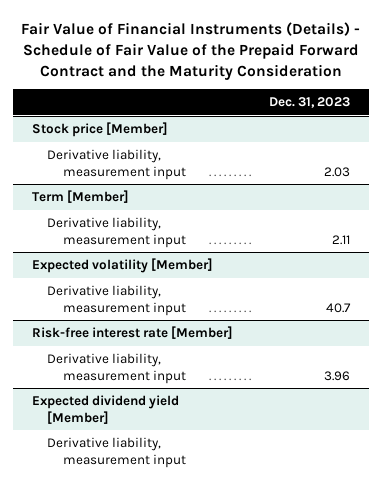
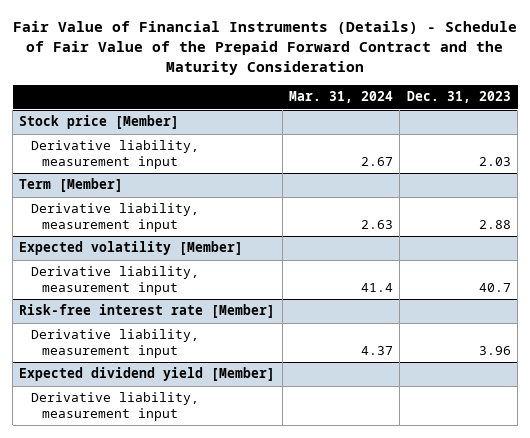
- | Dec. 31, 2023
+ | Mar. 31, 2024 | Dec. 31, 2023
@ Term [Member]
- Derivative liability, measurement input | 2.11
+ Derivative liability, measurement input | 2.63 | 2.88

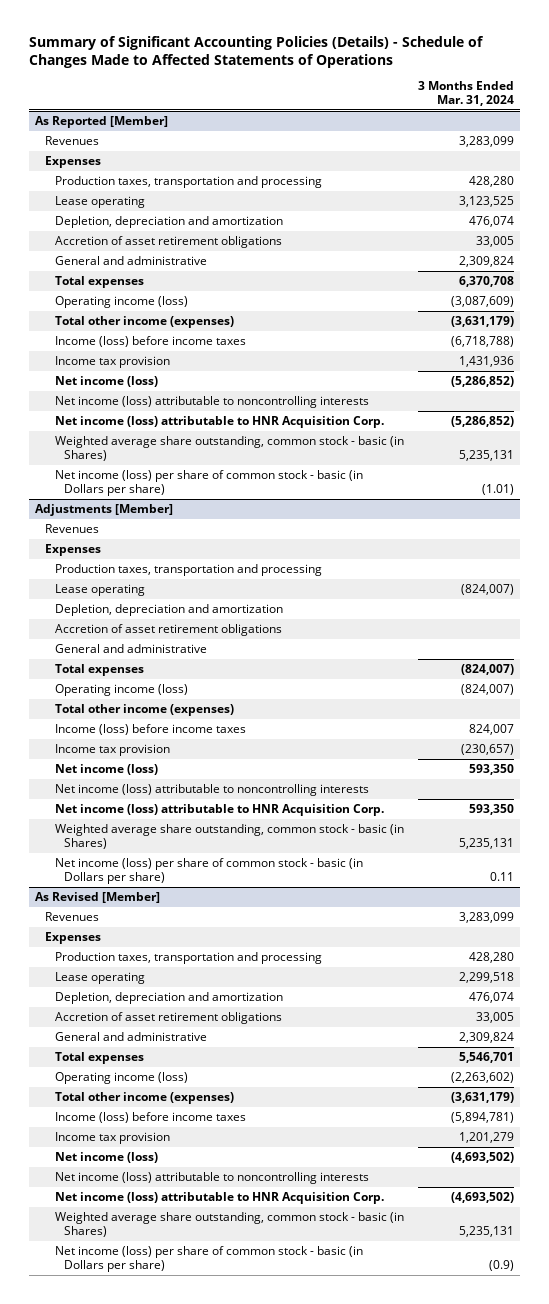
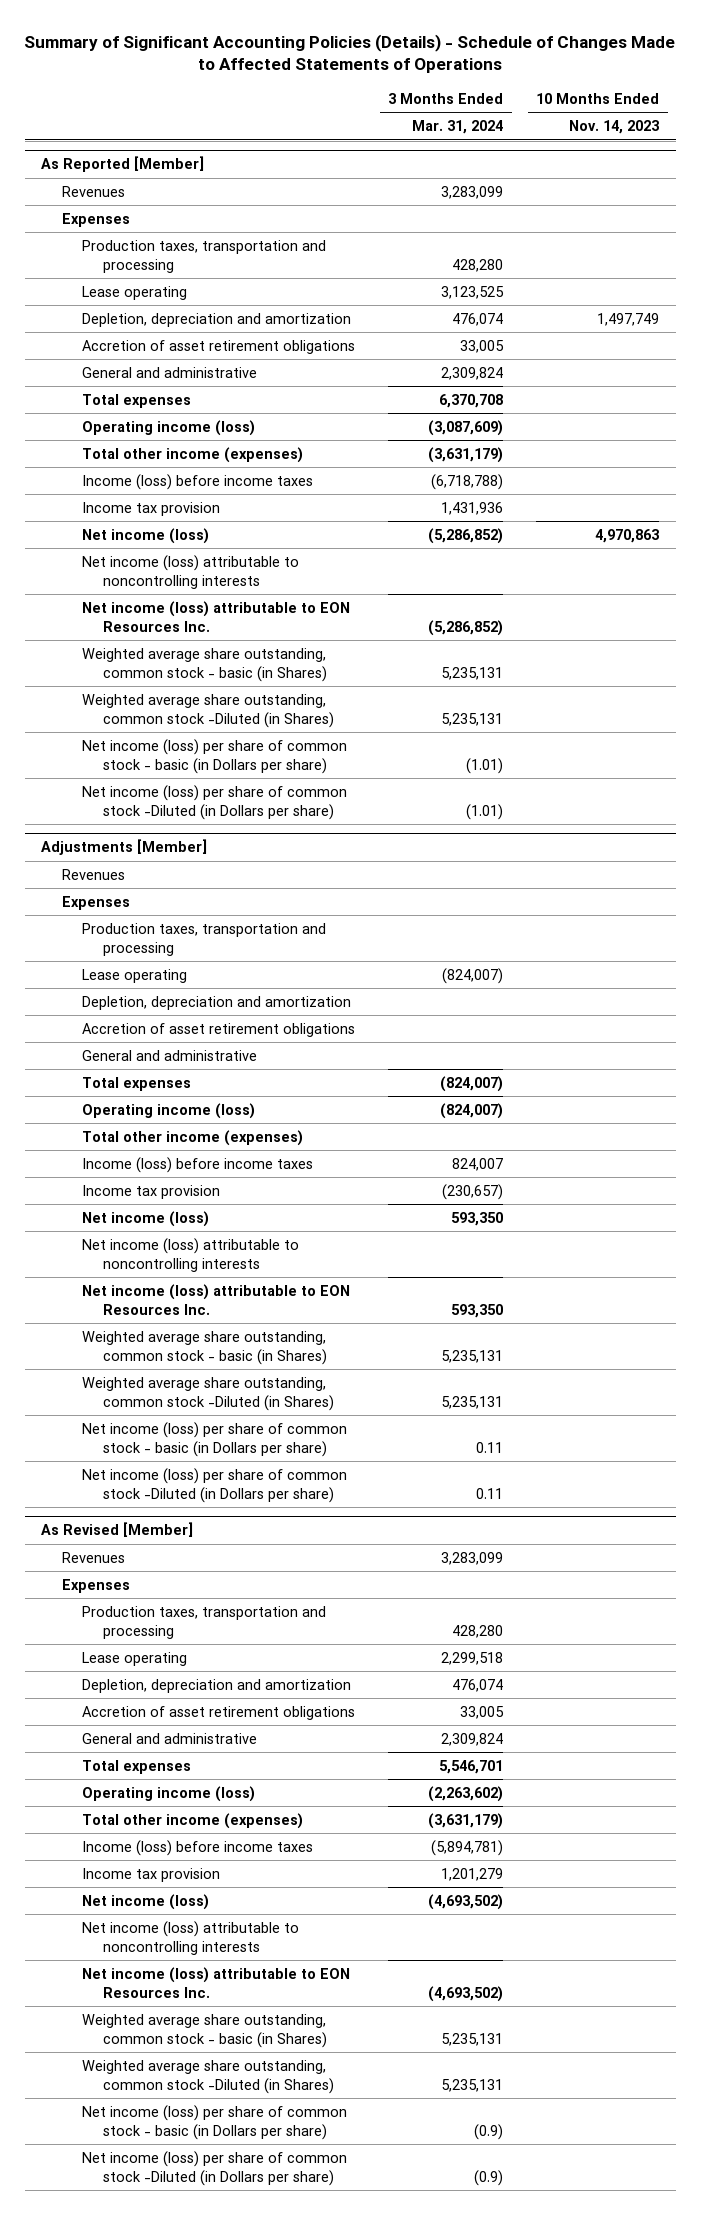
- | 3 Months Ended Mar. 31, 2024
+ | 3 Months Ended Mar. 31, 2024 | 10 Months Ended Nov. 14, 2023
@ As Reported [Member]
- Net income (loss) attributable to HNR Acquisition Corp. | (5,286,852)
+ Net income (loss) attributable to EON Resources Inc. | (5,286,852) |
+ Weighted average share outstanding, common stock -Diluted (in Shares) | 5,235,131 |
+ Net income (loss) per share of common stock -Diluted (in Dollars per share) | (1.01) |
@ Adjustments [Member]
- Net income (loss) attributable to HNR Acquisition Corp. | 593,350
+ Net income (loss) attributable to EON Resources Inc. | 593,350 |
+ Weighted average share outstanding, common stock -Diluted (in Shares) | 5,235,131 |
+ Net income (loss) per share of common stock -Diluted (in Dollars per share) | 0.11 |
@ As Revised [Member]
- Net income (loss) attributable to HNR Acquisition Corp. | (4,693,502)
+ Net income (loss) attributable to EON Resources Inc. | (4,693,502) |
+ Weighted average share outstanding, common stock -Diluted (in Shares) | 5,235,131 |
+ Net income (loss) per share of common stock -Diluted (in Dollars per share) | (0.9) |

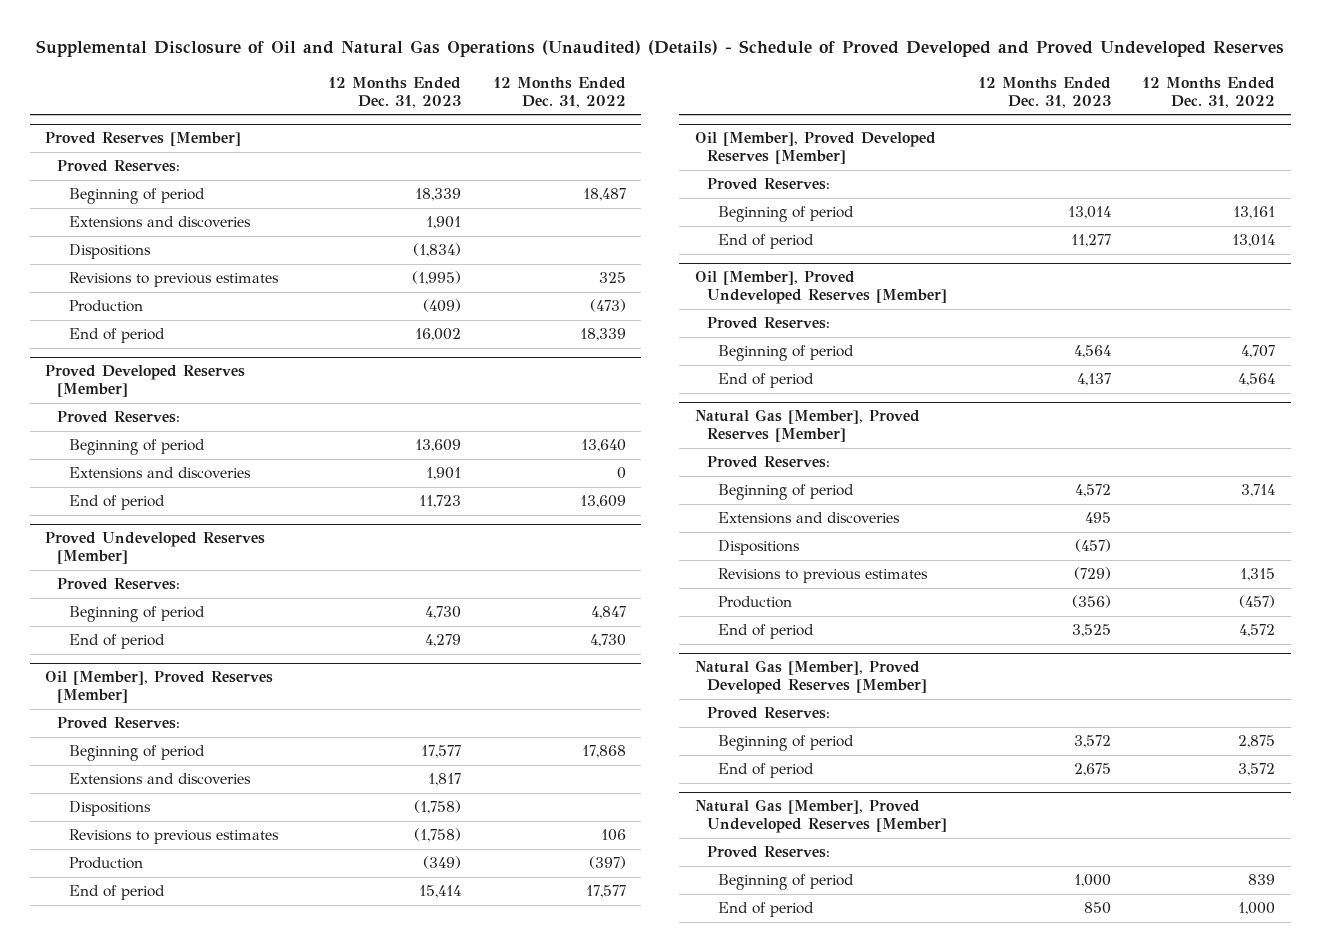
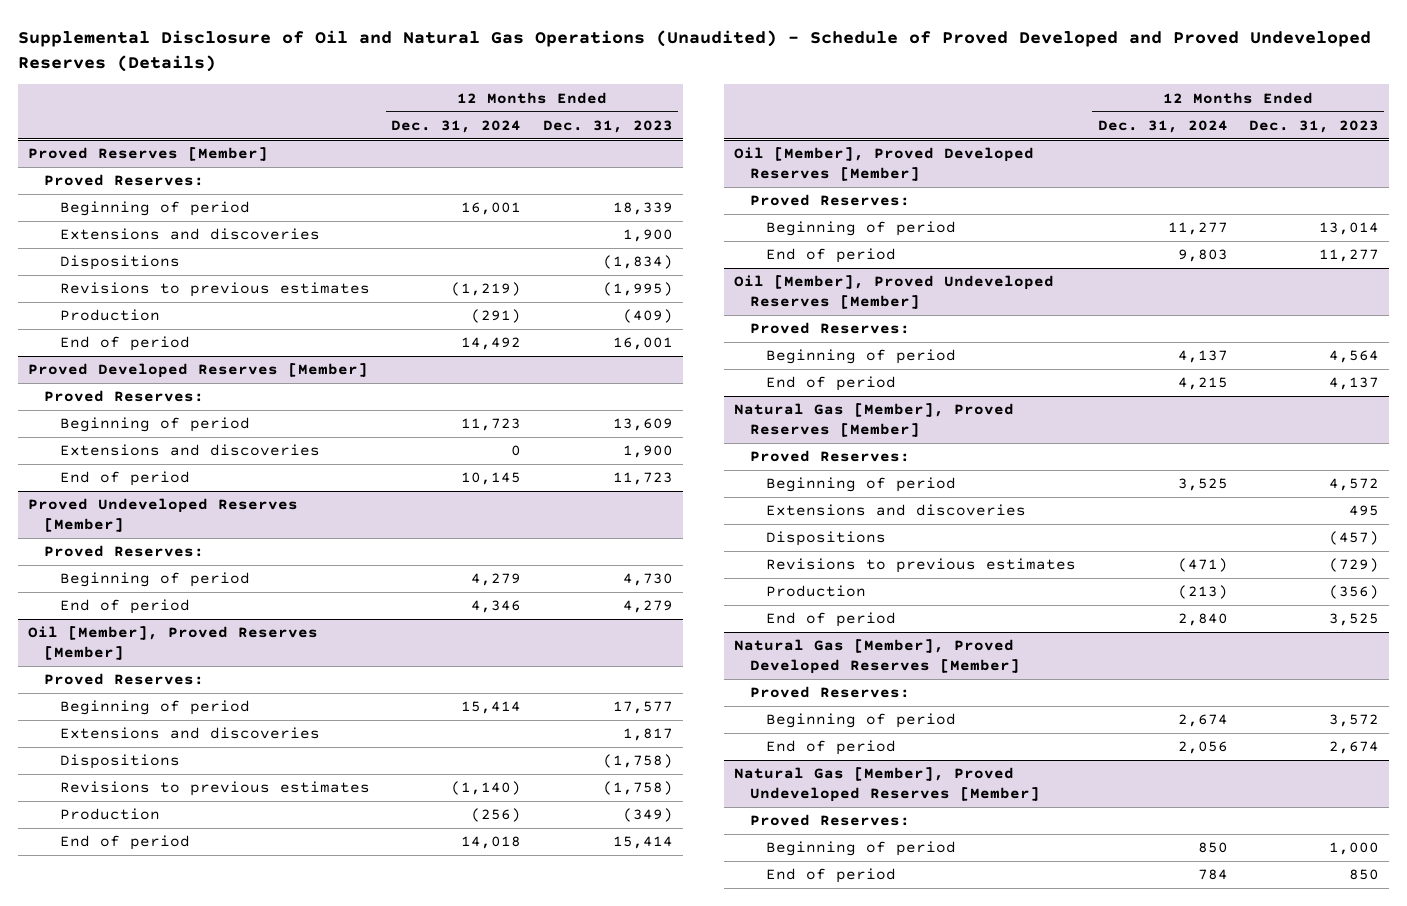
- Supplemental Disclosure of Oil and Natural Gas Operations (Unaudited) (Details) - Schedule of Proved Developed and Proved Undeveloped Reserves
+ Supplemental Disclosure of Oil and Natural Gas Operations (Unaudited) - Schedule of Proved Developed and Proved Undeveloped Reserves (Details)
- | 12 Months Ended Dec. 31, 2023 | 12 Months Ended Dec. 31, 2022
+ | 12 Months Ended Dec. 31, 2024 | 12 Months Ended Dec. 31, 2023
@ Proved Reserves [Member]
- Extensions and discoveries | 1,901 |
+ Extensions and discoveries | | 1,900
- End of period | 16,002 | 18,339
+ End of period | 14,492 | 16,001
@ Proved Developed Reserves [Member]
- Extensions and discoveries | 1,901 | 0
+ Extensions and discoveries | 0 | 1,900
@ Natural Gas [Member], Proved Developed Reserves [Member]
- End of period | 2,675 | 3,572
+ End of period | 2,056 | 2,674

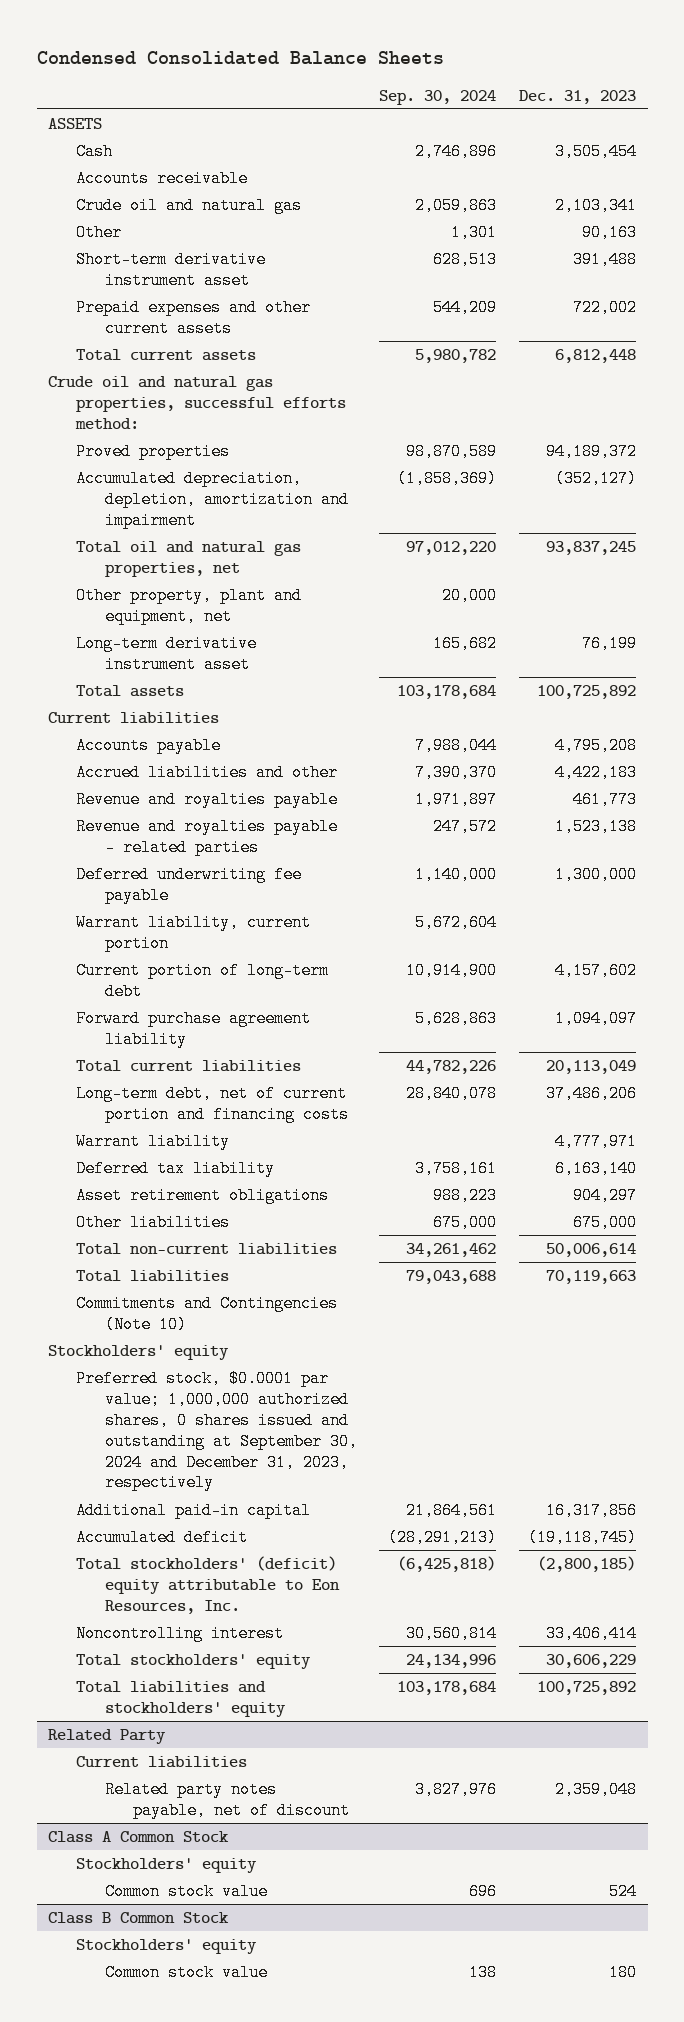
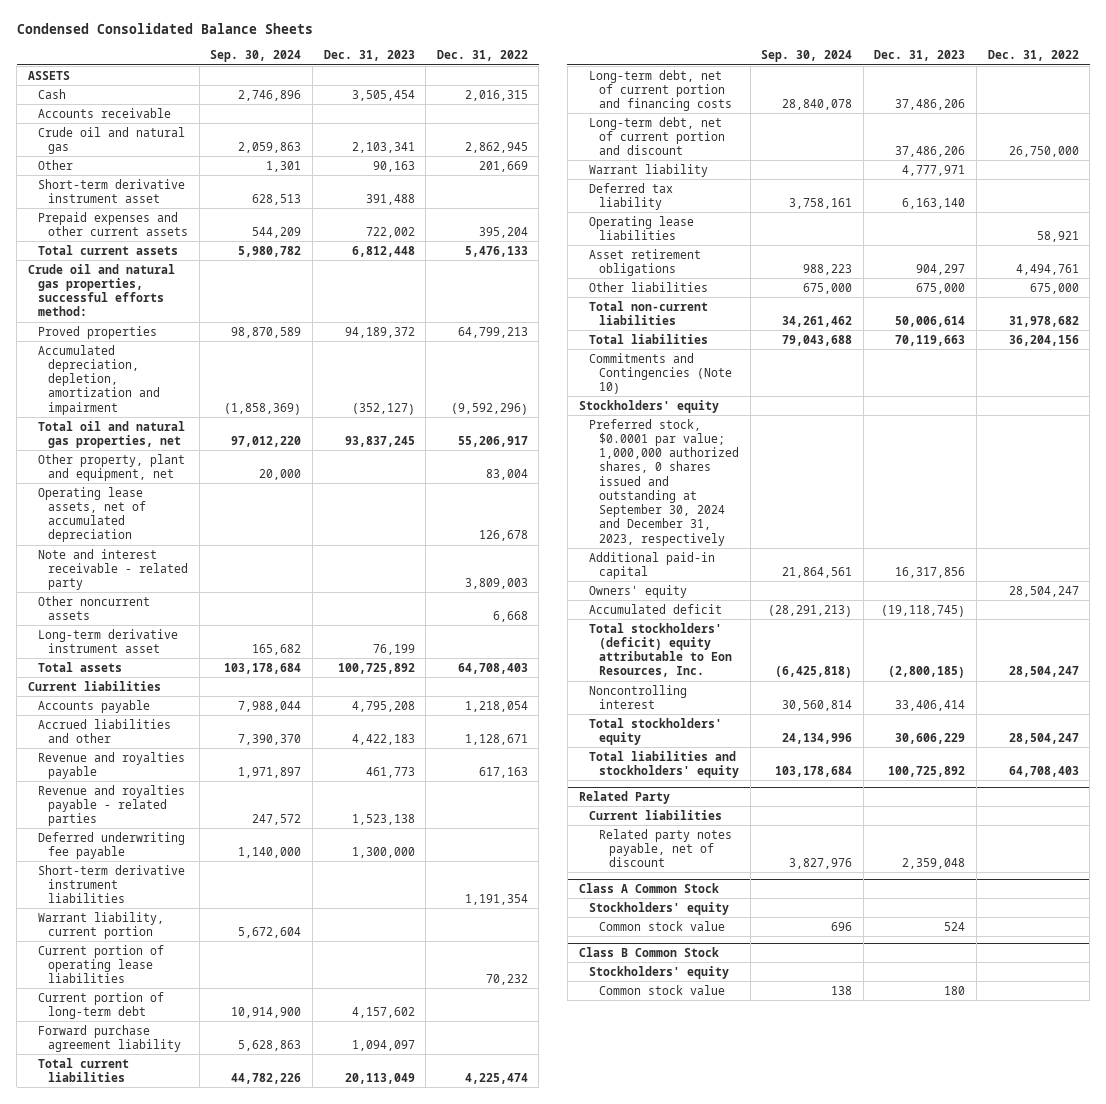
- | Sep. 30, 2024 | Dec. 31, 2023
+ | Sep. 30, 2024 | Dec. 31, 2023 | Dec. 31, 2022
+ Operating lease assets, net of accumulated depreciation | | | 126,678
+ Note and interest receivable - related party | | | 3,809,003
+ Other noncurrent assets | | | 6,668
+ Short-term derivative instrument liabilities | | | 1,191,354
+ Current portion of operating lease liabilities | | | 70,232
+ Long-term debt, net of current portion and discount | | 37,486,206 | 26,750,000
+ Operating lease liabilities | | | 58,921
+ Owners' equity | | | 28,504,247

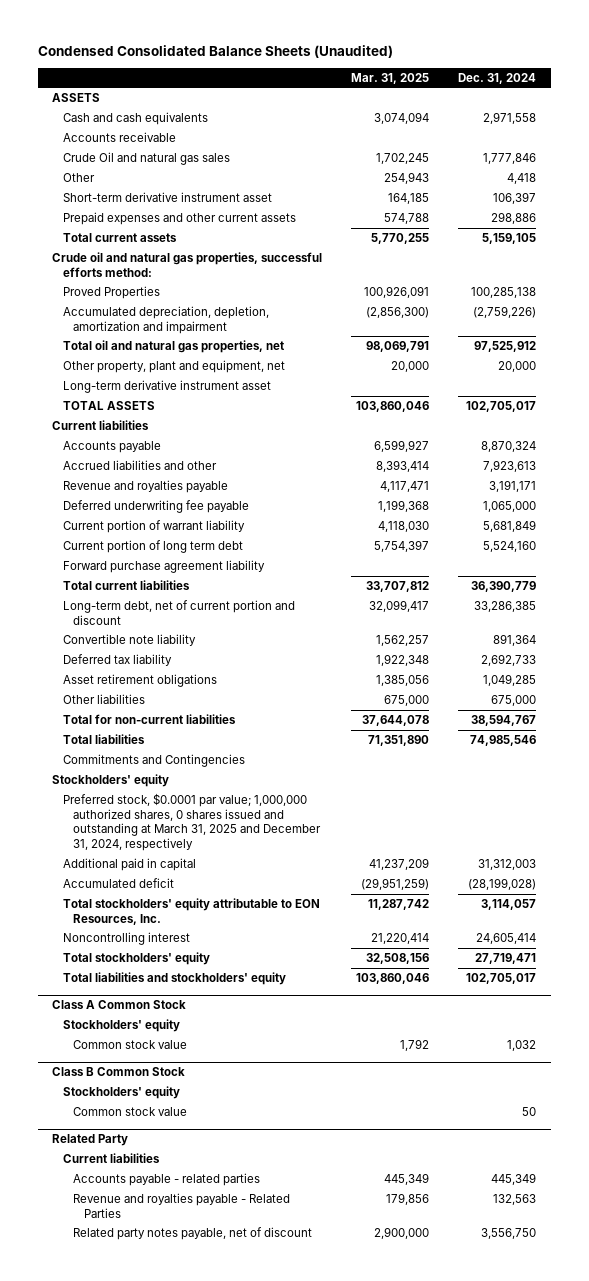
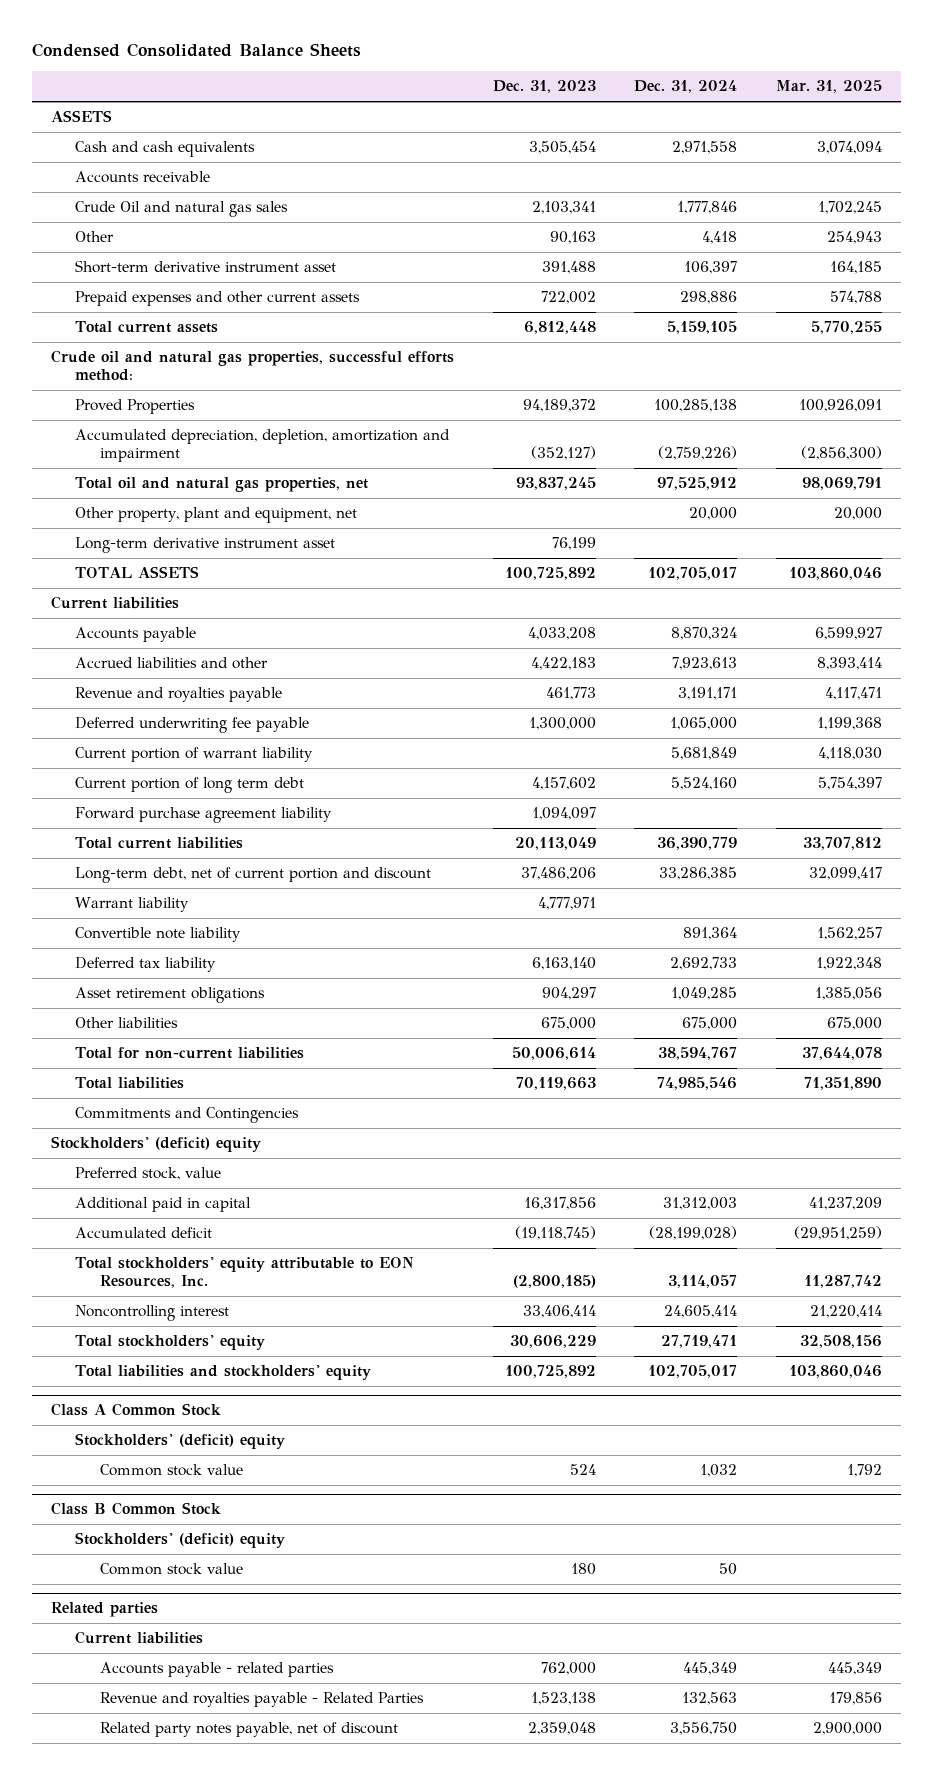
- Condensed Consolidated Balance Sheets (Unaudited)
+ Condensed Consolidated Balance Sheets
- | Mar. 31, 2025 | Dec. 31, 2024
+ | Dec. 31, 2023 | Dec. 31, 2024 | Mar. 31, 2025
+ Warrant liability | 4,777,971 | |
- Stockholders' equity
- Preferred stock, $0.0001 par value; 1,000,000 authorized shares, 0 shares issued and outstanding at March 31, 2025 and December 31, 2024, respectively
+ Stockholders' (deficit) equity
+ Preferred stock, value
@ Class A Common Stock
- Stockholders' equity
+ Stockholders' (deficit) equity
@ Class B Common Stock
- Stockholders' equity
+ Stockholders' (deficit) equity
- Related Party
+ Related parties

